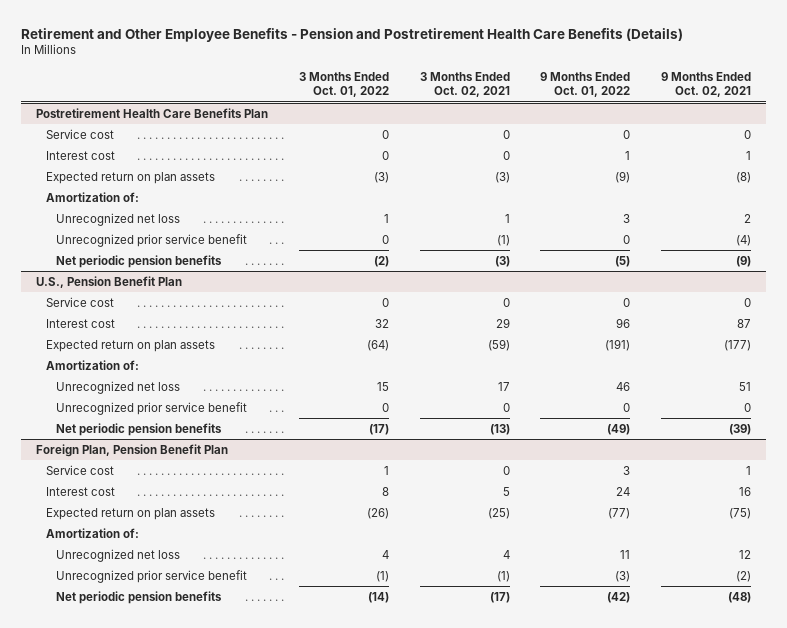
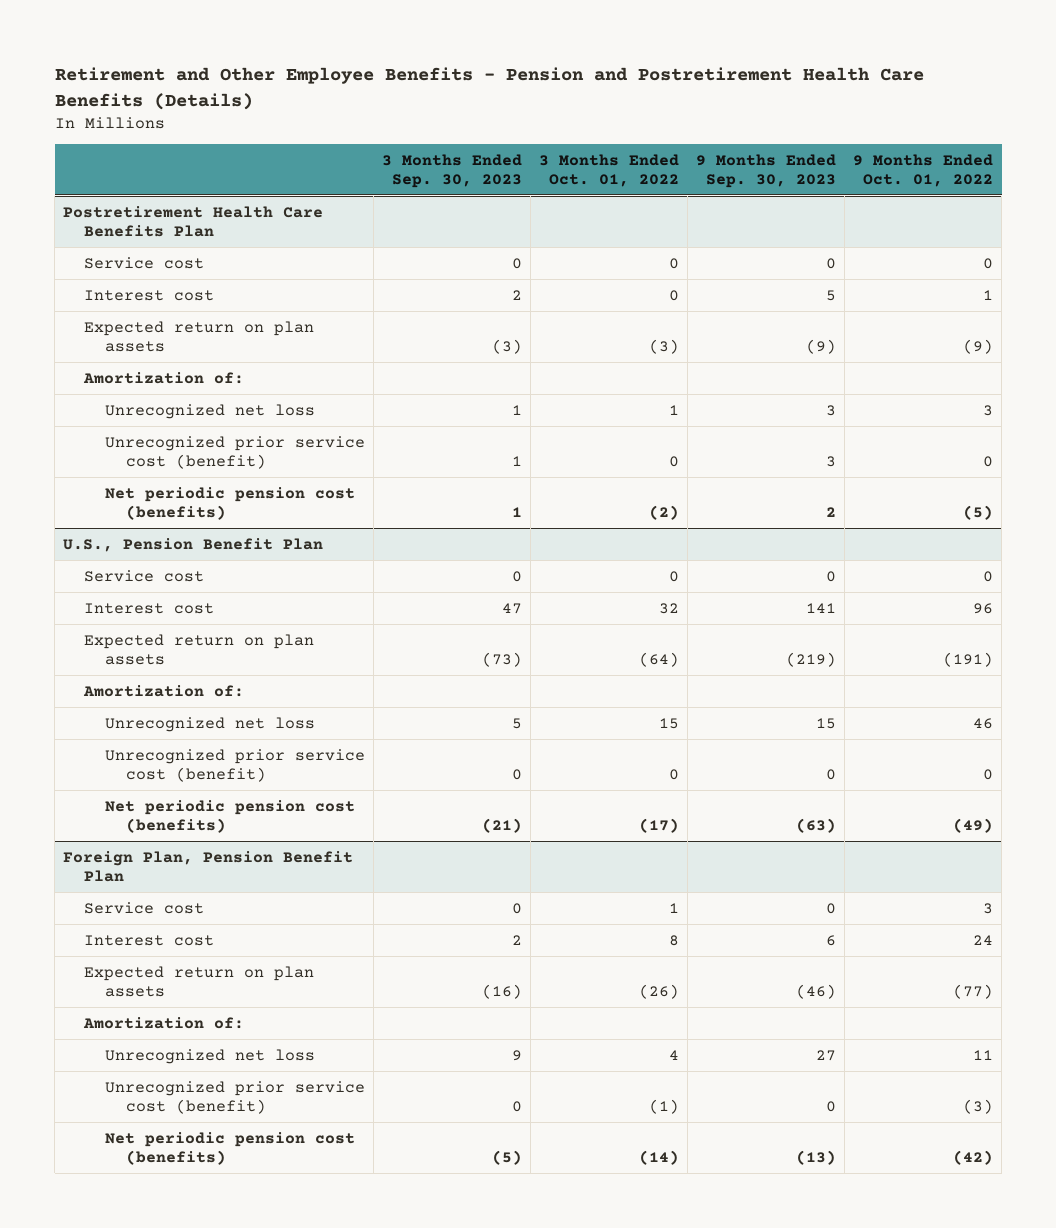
- | 3 Months Ended Oct. 01, 2022 | 3 Months Ended Oct. 02, 2021 | 9 Months Ended Oct. 01, 2022 | 9 Months Ended Oct. 02, 2021
+ | 3 Months Ended Sep. 30, 2023 | 3 Months Ended Oct. 01, 2022 | 9 Months Ended Sep. 30, 2023 | 9 Months Ended Oct. 01, 2022
@ Postretirement Health Care Benefits Plan
- Unrecognized prior service benefit | 0 | (1) | 0 | (4)
- Net periodic pension benefits | (2) | (3) | (5) | (9)
+ Unrecognized prior service cost (benefit) | 1 | 0 | 3 | 0
+ Net periodic pension cost (benefits) | 1 | (2) | 2 | (5)
@ U.S., Pension Benefit Plan
- Unrecognized prior service benefit | 0 | 0 | 0 | 0
- Net periodic pension benefits | (17) | (13) | (49) | (39)
+ Unrecognized prior service cost (benefit) | 0 | 0 | 0 | 0
+ Net periodic pension cost (benefits) | (21) | (17) | (63) | (49)
@ Foreign Plan, Pension Benefit Plan
- Unrecognized prior service benefit | (1) | (1) | (3) | (2)
- Net periodic pension benefits | (14) | (17) | (42) | (48)
+ Unrecognized prior service cost (benefit) | 0 | (1) | 0 | (3)
+ Net periodic pension cost (benefits) | (5) | (14) | (13) | (42)

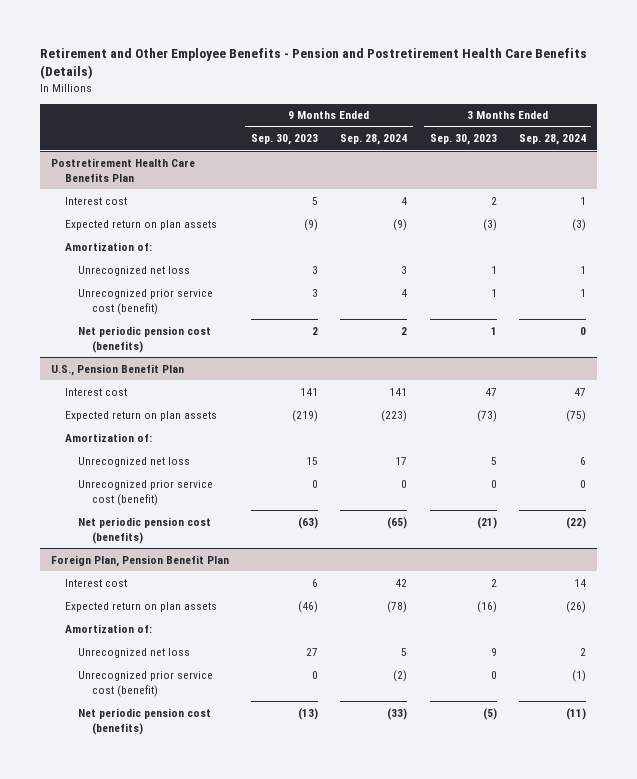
- | 3 Months Ended Sep. 30, 2023 | 3 Months Ended Oct. 01, 2022 | 9 Months Ended Sep. 30, 2023 | 9 Months Ended Oct. 01, 2022
+ | 9 Months Ended Sep. 30, 2023 | 9 Months Ended Sep. 28, 2024 | 3 Months Ended Sep. 30, 2023 | 3 Months Ended Sep. 28, 2024
@ Postretirement Health Care Benefits Plan
- Service cost | 0 | 0 | 0 | 0
@ U.S., Pension Benefit Plan
- Service cost | 0 | 0 | 0 | 0
@ Foreign Plan, Pension Benefit Plan
- Service cost | 0 | 1 | 0 | 3

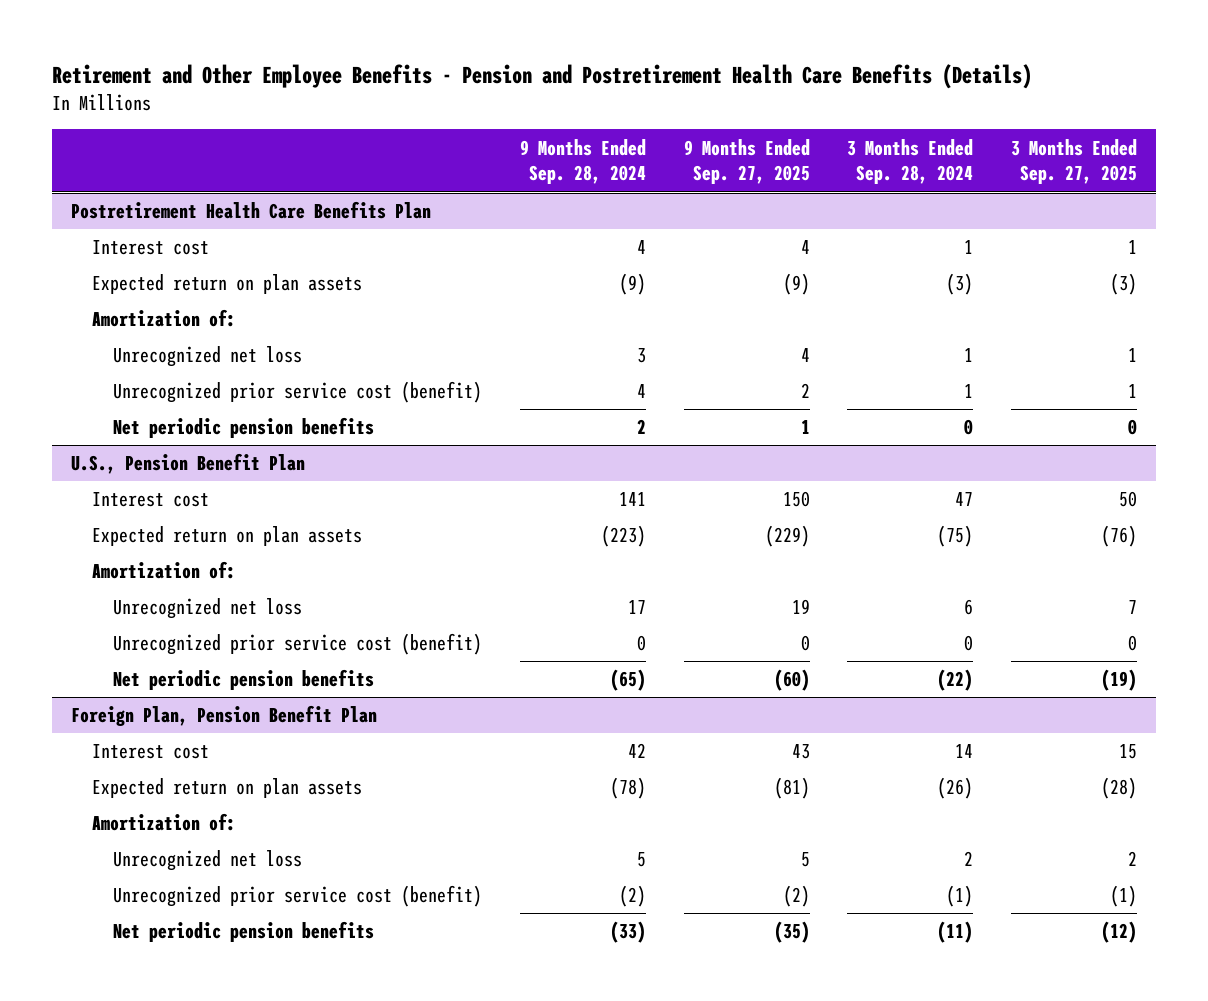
- | 9 Months Ended Sep. 30, 2023 | 9 Months Ended Sep. 28, 2024 | 3 Months Ended Sep. 30, 2023 | 3 Months Ended Sep. 28, 2024
+ | 9 Months Ended Sep. 28, 2024 | 9 Months Ended Sep. 27, 2025 | 3 Months Ended Sep. 28, 2024 | 3 Months Ended Sep. 27, 2025
@ Postretirement Health Care Benefits Plan
- Net periodic pension cost (benefits) | 2 | 2 | 1 | 0
+ Net periodic pension benefits | 2 | 1 | 0 | 0
@ U.S., Pension Benefit Plan
- Net periodic pension cost (benefits) | (63) | (65) | (21) | (22)
+ Net periodic pension benefits | (65) | (60) | (22) | (19)
@ Foreign Plan, Pension Benefit Plan
- Net periodic pension cost (benefits) | (13) | (33) | (5) | (11)
+ Net periodic pension benefits | (33) | (35) | (11) | (12)

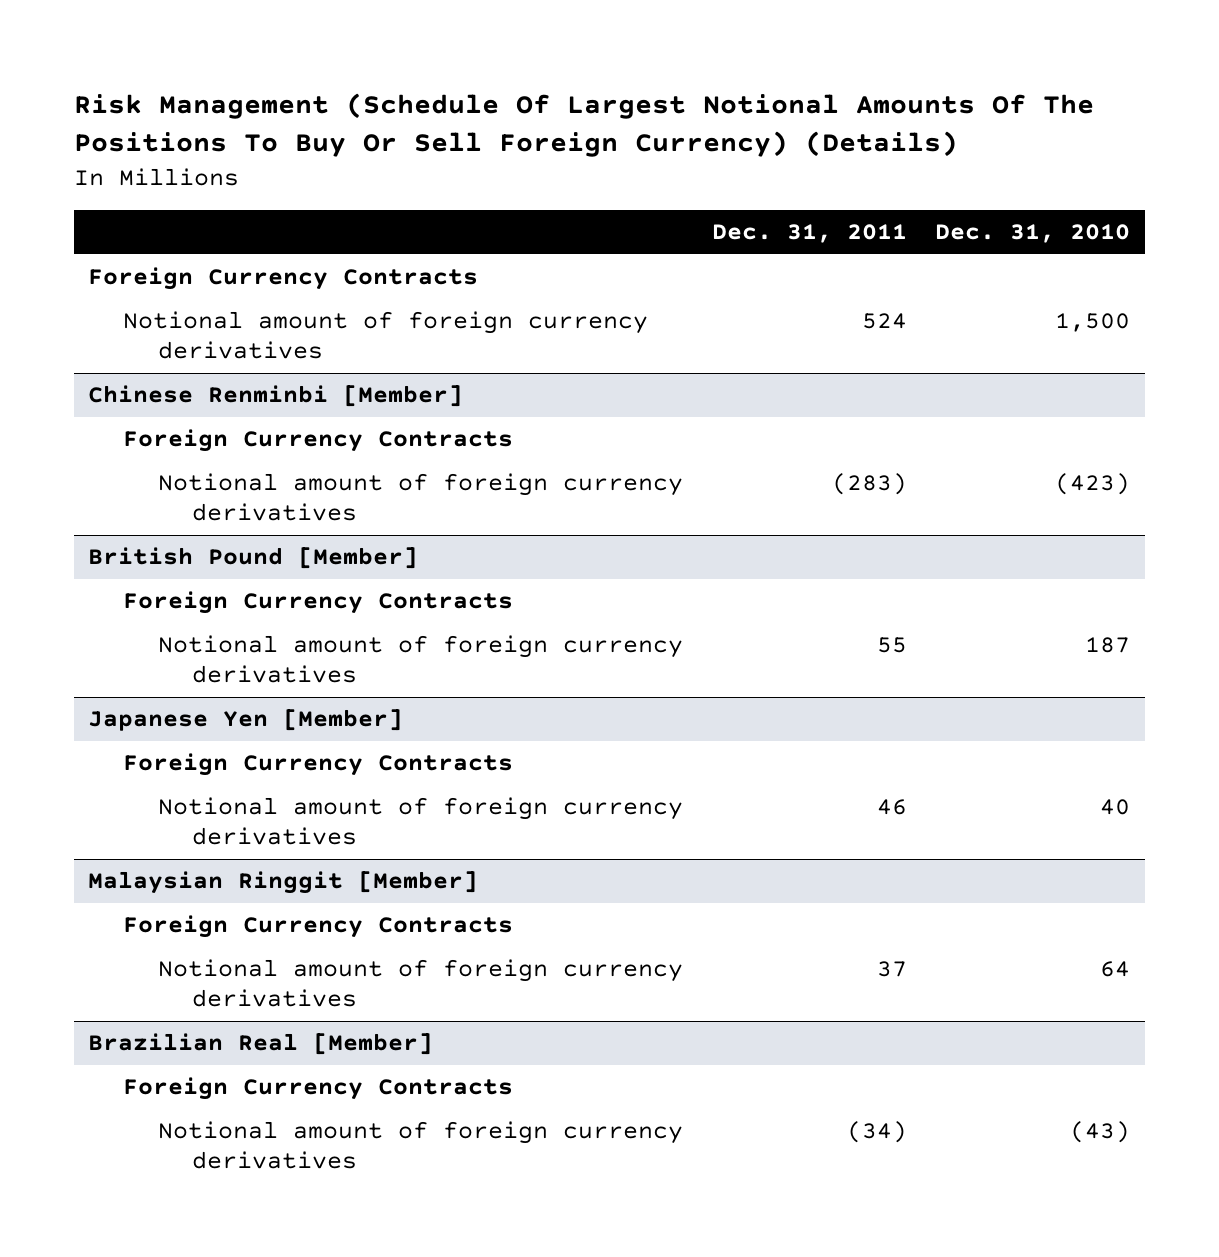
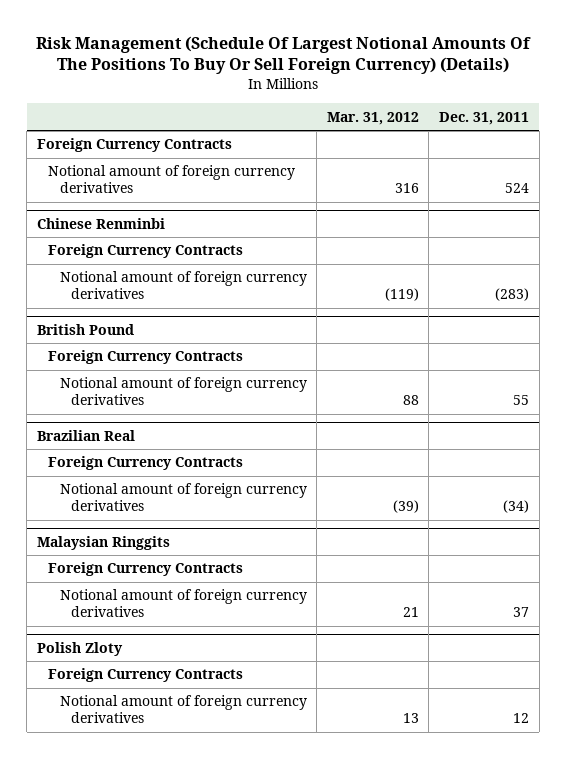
- | Dec. 31, 2011 | Dec. 31, 2010
+ | Mar. 31, 2012 | Dec. 31, 2011
- Chinese Renminbi [Member]
+ Chinese Renminbi
- British Pound [Member]
+ British Pound
- Japanese Yen [Member]
+ Brazilian Real
- Notional amount of foreign currency derivatives | 46 | 40
- Malaysian Ringgit [Member]
+ Notional amount of foreign currency derivatives | (39) | (34)
+ Malaysian Ringgits
- Brazilian Real [Member]
+ Polish Zloty
- Notional amount of foreign currency derivatives | (34) | (43)
+ Notional amount of foreign currency derivatives | 13 | 12

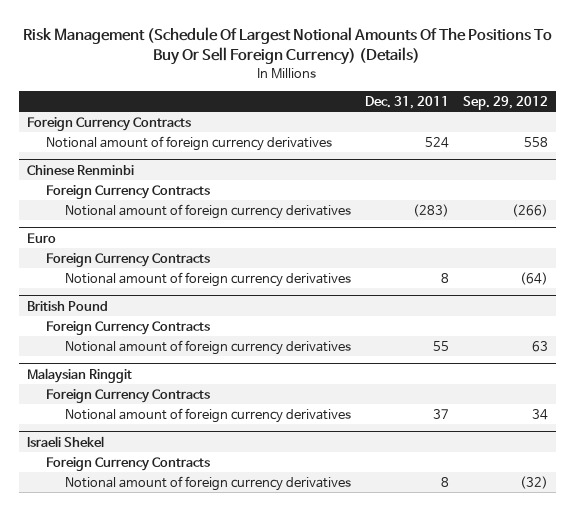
- | Mar. 31, 2012 | Dec. 31, 2011
+ | Dec. 31, 2011 | Sep. 29, 2012
+ Euro
+ Foreign Currency Contracts
+ Notional amount of foreign currency derivatives | 8 | (64)
- Brazilian Real
- Foreign Currency Contracts
- Notional amount of foreign currency derivatives | (39) | (34)
- Malaysian Ringgits
+ Malaysian Ringgit
- Polish Zloty
+ Israeli Shekel
- Notional amount of foreign currency derivatives | 13 | 12
+ Notional amount of foreign currency derivatives | 8 | (32)

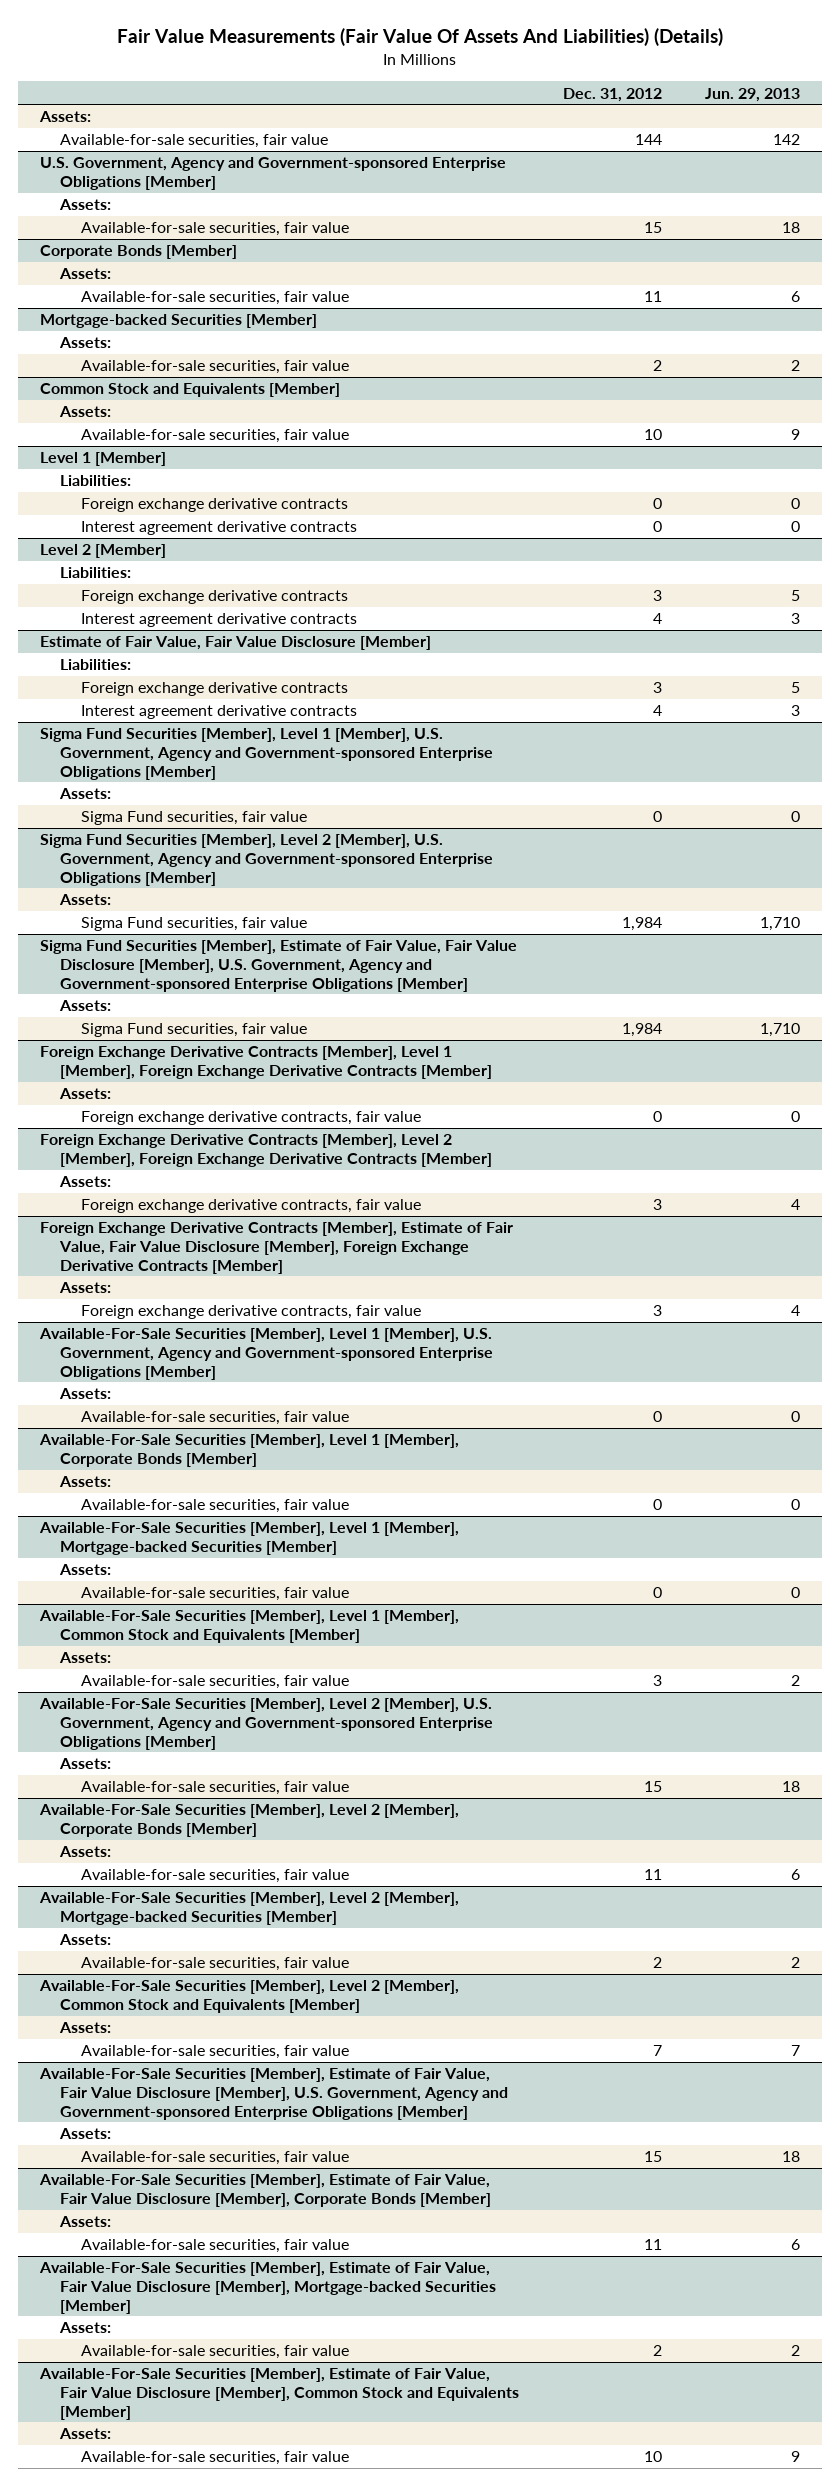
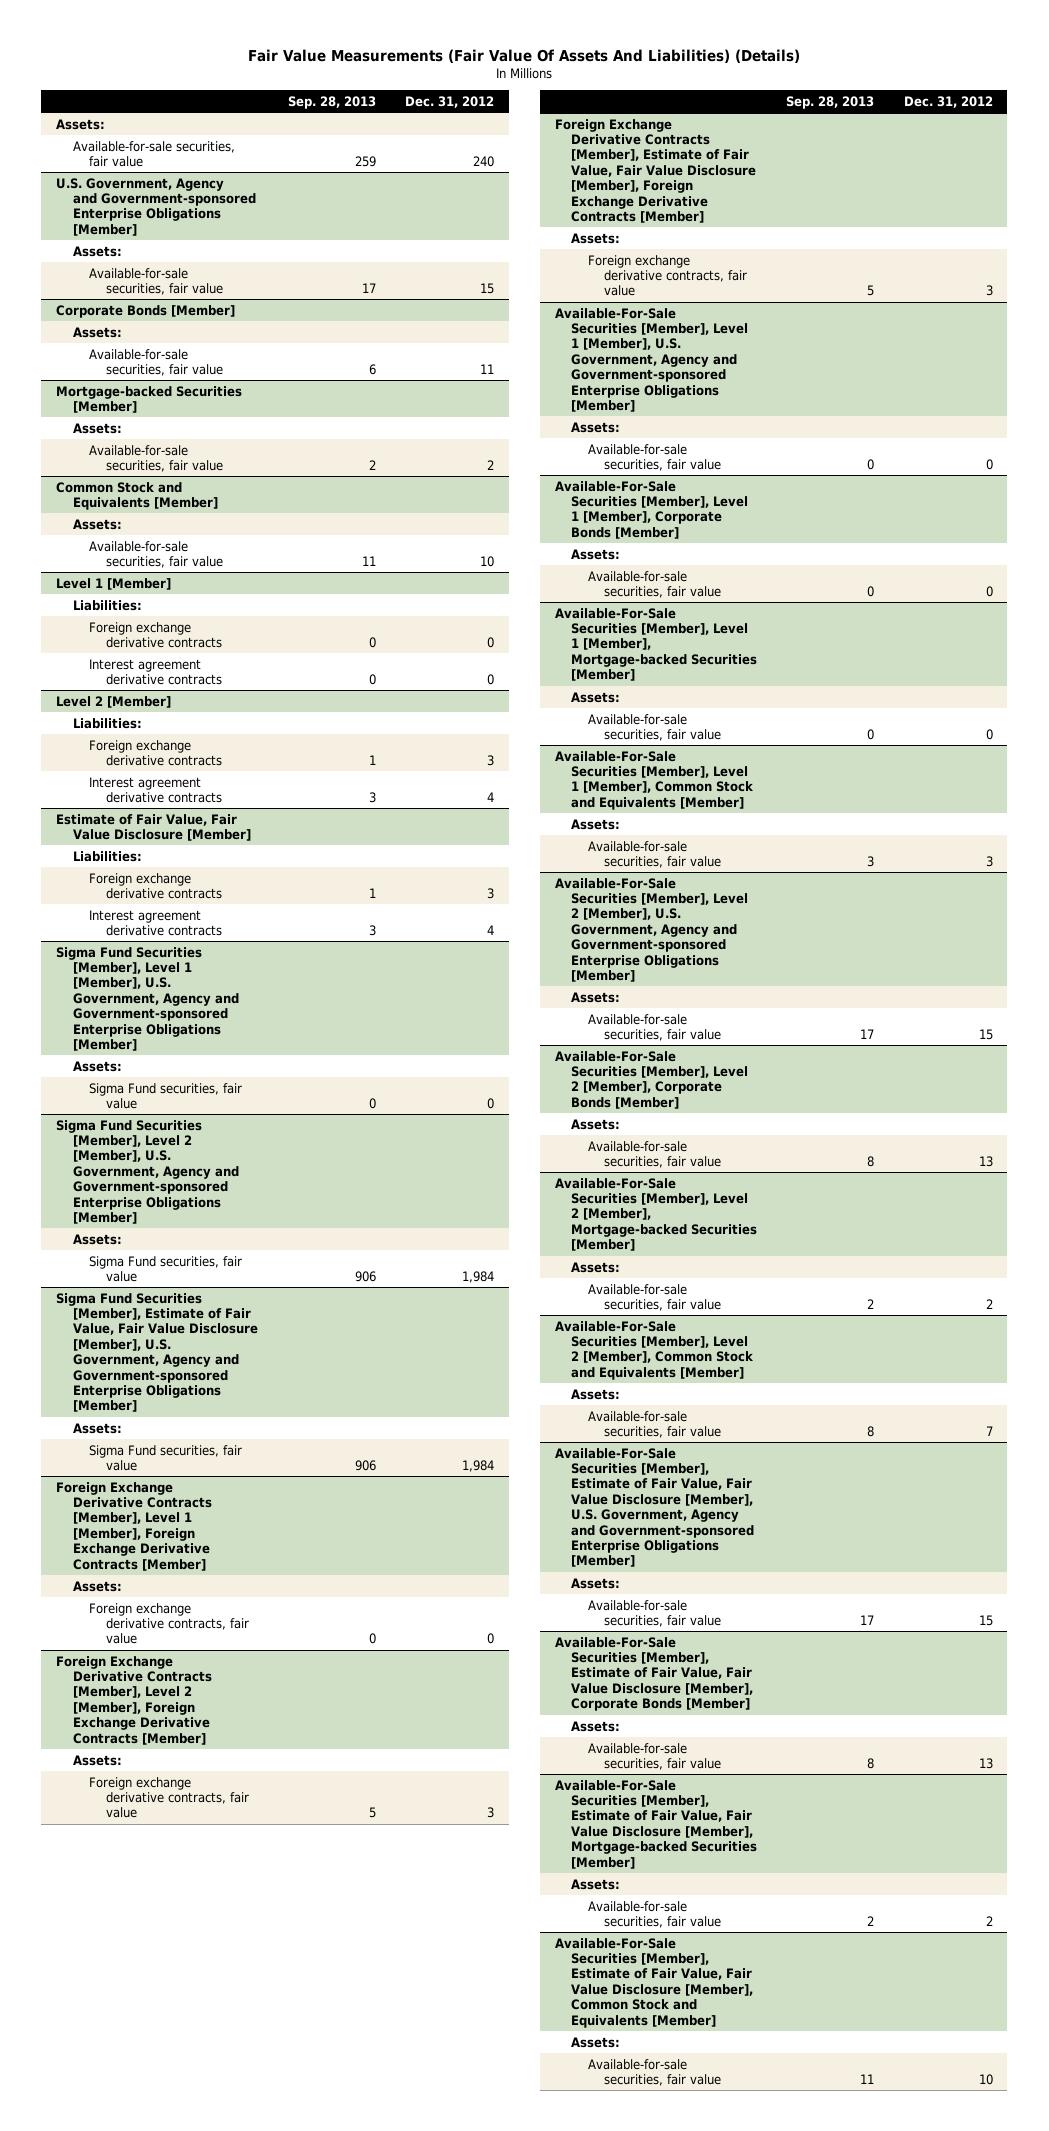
- | Dec. 31, 2012 | Jun. 29, 2013
+ | Sep. 28, 2013 | Dec. 31, 2012
- Available-for-sale securities, fair value | 144 | 142
+ Available-for-sale securities, fair value | 259 | 240
@ Available-For-Sale Securities [Member], Level 2 [Member], Corporate Bonds [Member]
- Available-for-sale securities, fair value | 11 | 6
+ Available-for-sale securities, fair value | 8 | 13
@ Available-For-Sale Securities [Member], Estimate of Fair Value, Fair Value Disclosure [Member], Corporate Bonds [Member]
- Available-for-sale securities, fair value | 11 | 6
+ Available-for-sale securities, fair value | 8 | 13

